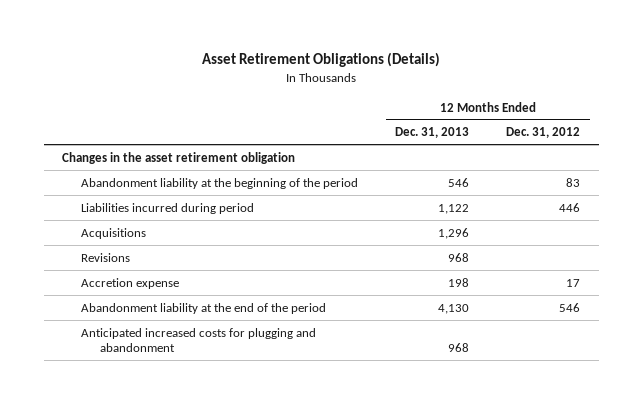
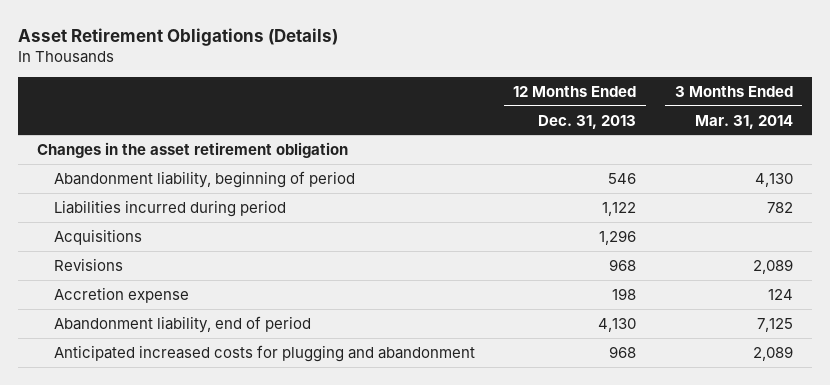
- | 12 Months Ended Dec. 31, 2013 | 12 Months Ended Dec. 31, 2012
+ | 12 Months Ended Dec. 31, 2013 | 3 Months Ended Mar. 31, 2014
- Abandonment liability at the beginning of the period | 546 | 83
+ Abandonment liability, beginning of period | 546 | 4,130
- Abandonment liability at the end of the period | 4,130 | 546
+ Abandonment liability, end of period | 4,130 | 7,125

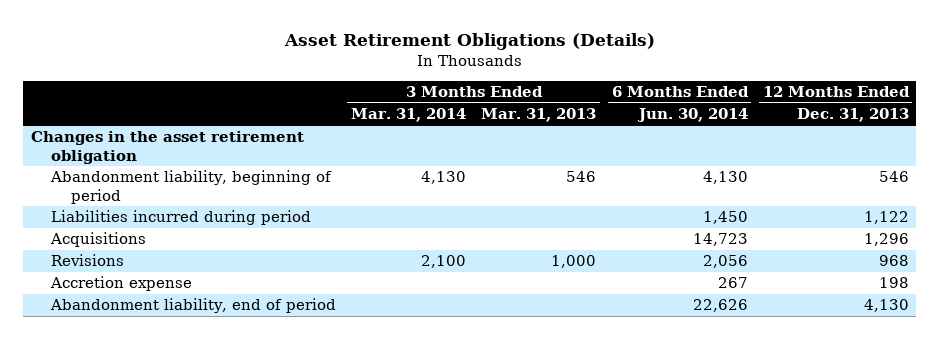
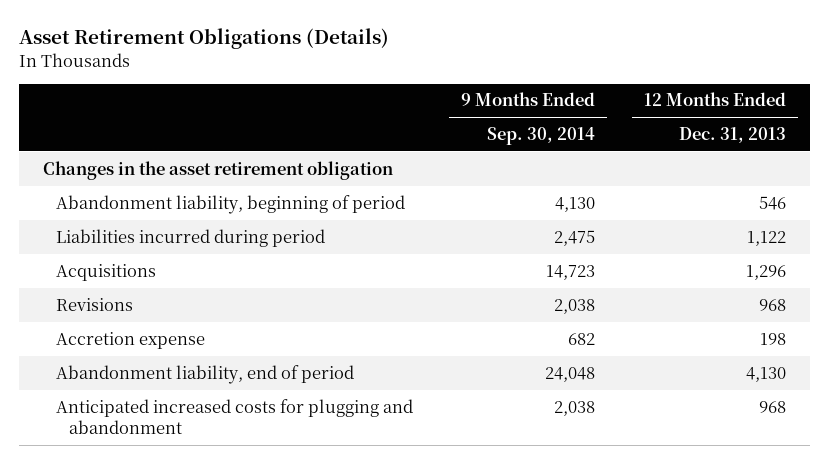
- | 3 Months Ended Mar. 31, 2014 | 3 Months Ended Mar. 31, 2013 | 6 Months Ended Jun. 30, 2014 | 12 Months Ended Dec. 31, 2013
+ | 9 Months Ended Sep. 30, 2014 | 12 Months Ended Dec. 31, 2013
+ Anticipated increased costs for plugging and abandonment | 2,038 | 968

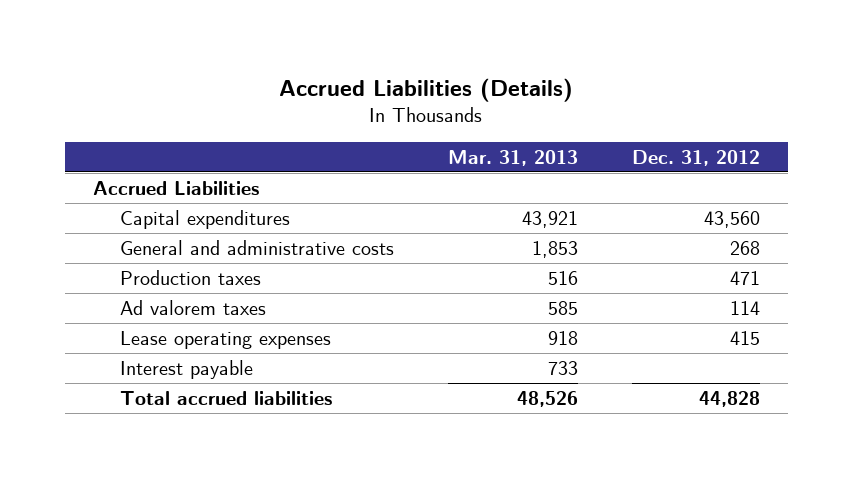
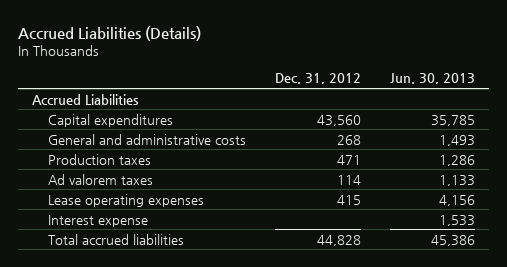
- | Mar. 31, 2013 | Dec. 31, 2012
+ | Dec. 31, 2012 | Jun. 30, 2013
- Interest payable | 733 |
+ Interest expense | | 1,533

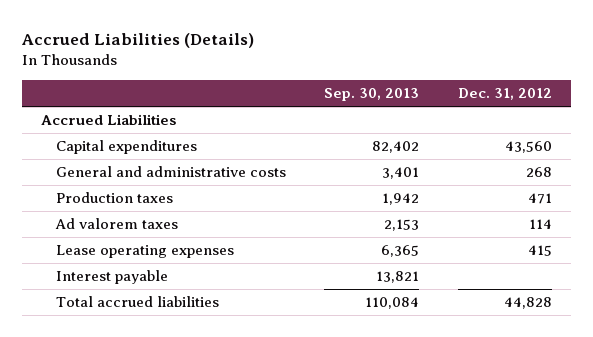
- | Dec. 31, 2012 | Jun. 30, 2013
+ | Sep. 30, 2013 | Dec. 31, 2012
- Interest expense | | 1,533
+ Interest payable | 13,821 |

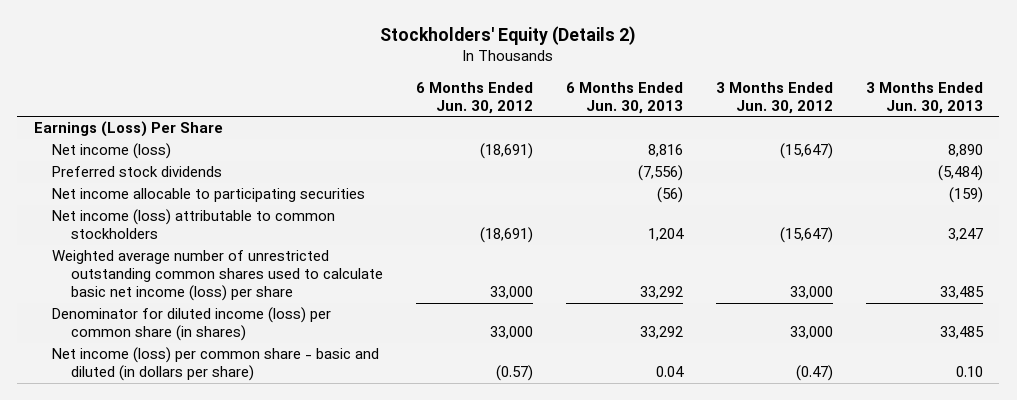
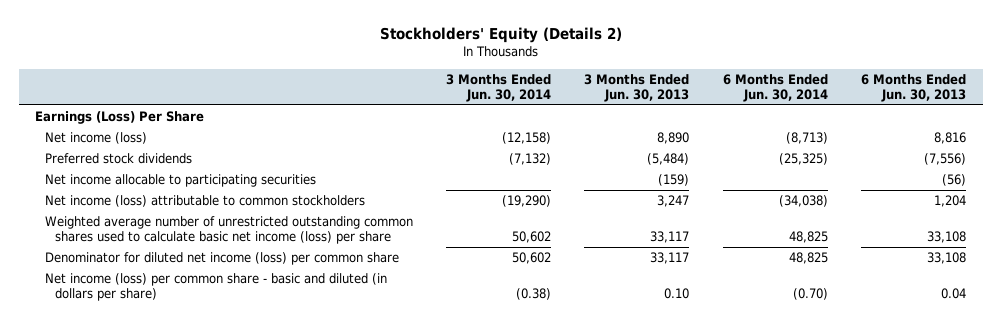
- | 6 Months Ended Jun. 30, 2012 | 6 Months Ended Jun. 30, 2013 | 3 Months Ended Jun. 30, 2012 | 3 Months Ended Jun. 30, 2013
+ | 3 Months Ended Jun. 30, 2014 | 3 Months Ended Jun. 30, 2013 | 6 Months Ended Jun. 30, 2014 | 6 Months Ended Jun. 30, 2013
- Weighted average number of unrestricted outstanding common shares used to calculate basic net income (loss) per share | 33,000 | 33,292 | 33,000 | 33,485
- Denominator for diluted income (loss) per common share (in shares) | 33,000 | 33,292 | 33,000 | 33,485
+ Weighted average number of unrestricted outstanding common shares used to calculate basic net income (loss) per share | 50,602 | 33,117 | 48,825 | 33,108
+ Denominator for diluted net income (loss) per common share | 50,602 | 33,117 | 48,825 | 33,108

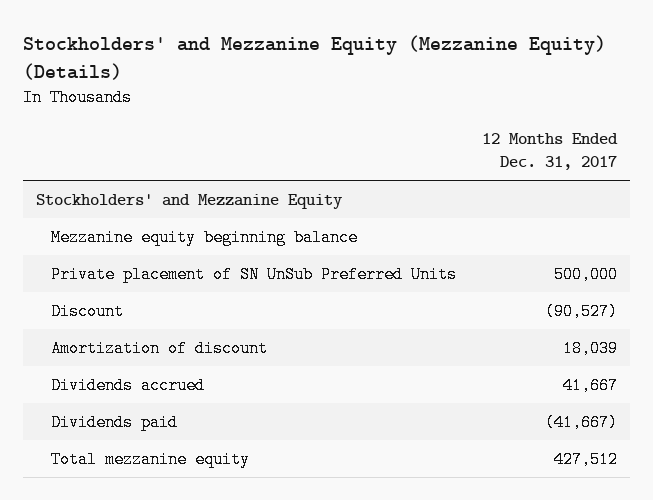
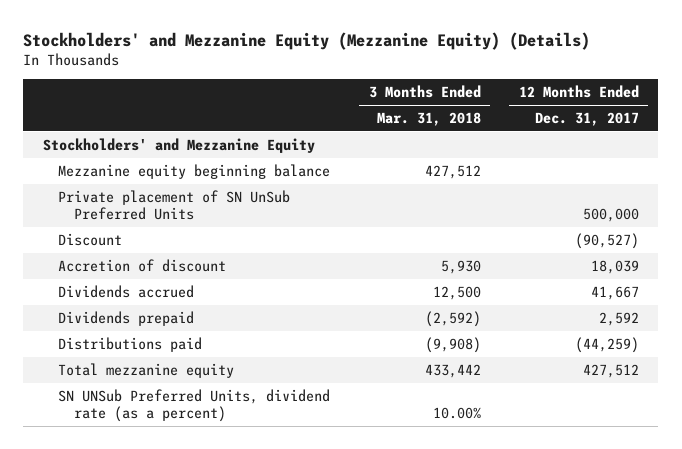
- | 12 Months Ended Dec. 31, 2017
+ | 3 Months Ended Mar. 31, 2018 | 12 Months Ended Dec. 31, 2017
- Amortization of discount | 18,039
+ Accretion of discount | 5,930 | 18,039
- Dividends paid | (41,667)
+ Dividends prepaid | (2,592) | 2,592
+ Distributions paid | (9,908) | (44,259)
+ SN UNSub Preferred Units, dividend rate (as a percent) | 10.00% |

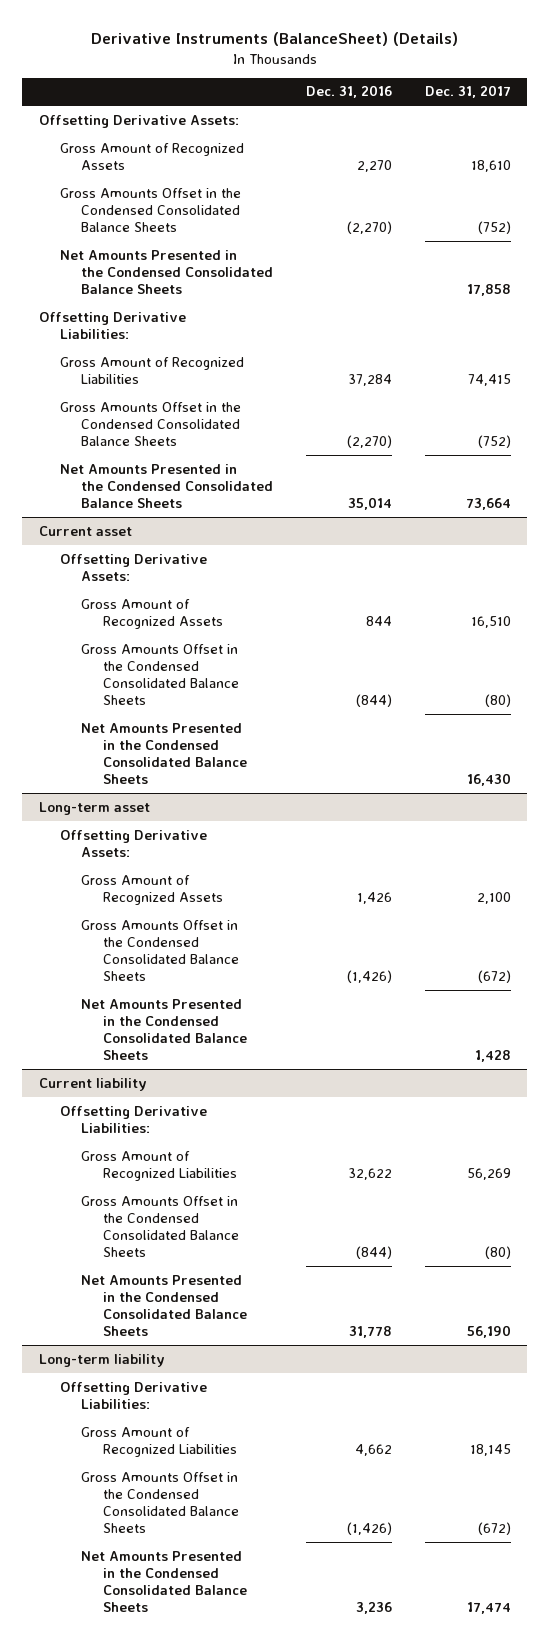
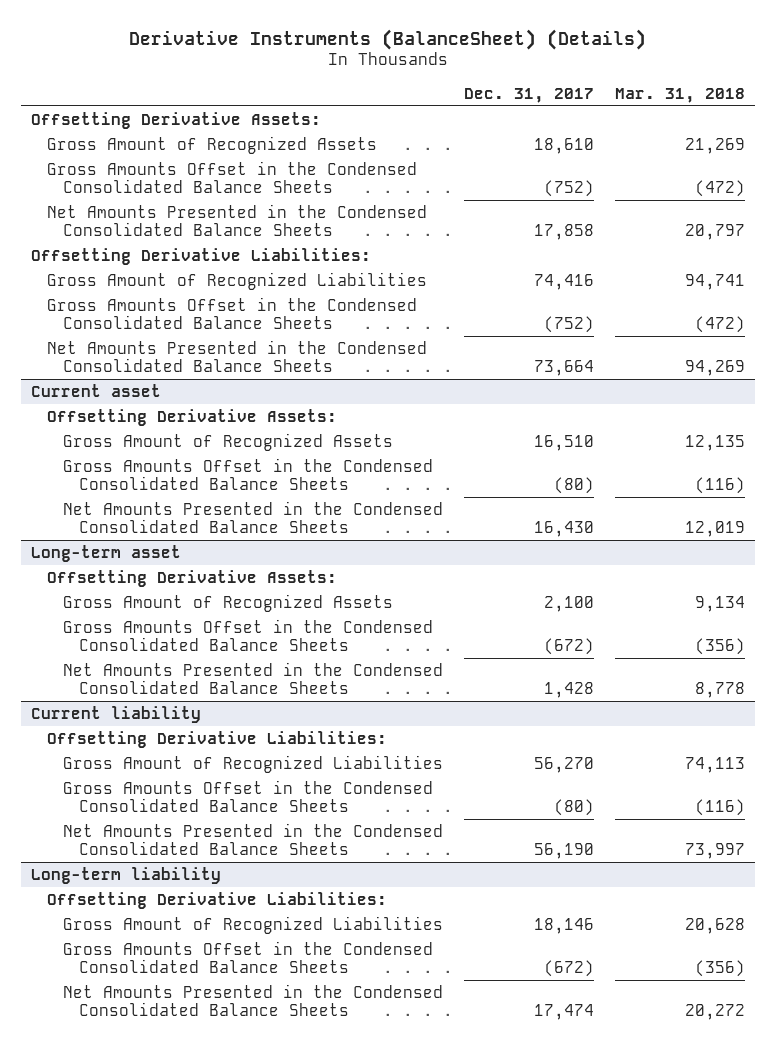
- | Dec. 31, 2016 | Dec. 31, 2017
+ | Dec. 31, 2017 | Mar. 31, 2018
- Gross Amount of Recognized Liabilities | 37,284 | 74,415
+ Gross Amount of Recognized Liabilities | 74,416 | 94,741
@ Current liability
- Gross Amount of Recognized Liabilities | 32,622 | 56,269
+ Gross Amount of Recognized Liabilities | 56,270 | 74,113
@ Long-term liability
- Gross Amount of Recognized Liabilities | 4,662 | 18,145
+ Gross Amount of Recognized Liabilities | 18,146 | 20,628

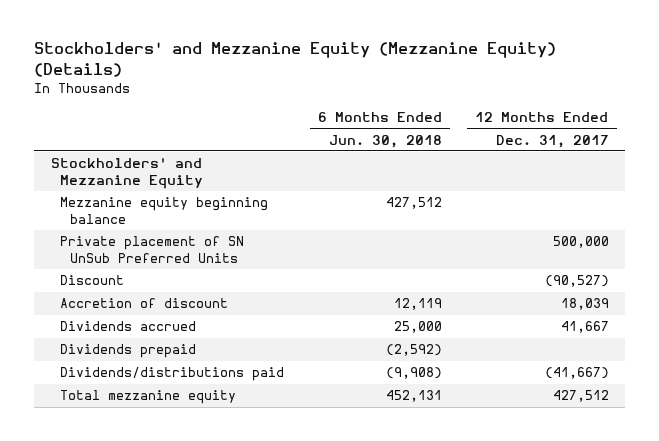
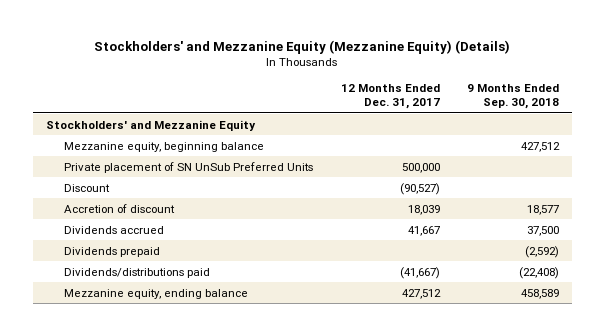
- | 6 Months Ended Jun. 30, 2018 | 12 Months Ended Dec. 31, 2017
+ | 12 Months Ended Dec. 31, 2017 | 9 Months Ended Sep. 30, 2018
- Mezzanine equity beginning balance | 427,512 |
+ Mezzanine equity, beginning balance | | 427,512
- Total mezzanine equity | 452,131 | 427,512
+ Mezzanine equity, ending balance | 427,512 | 458,589

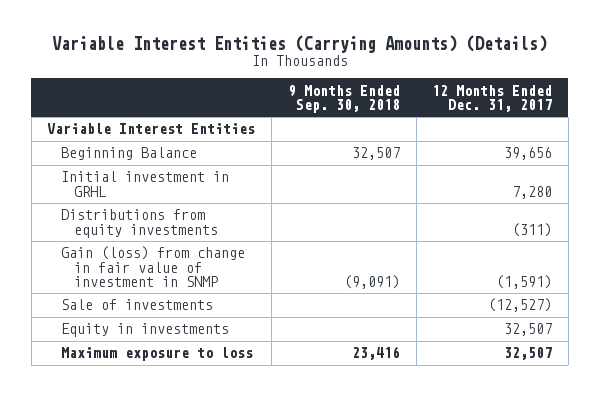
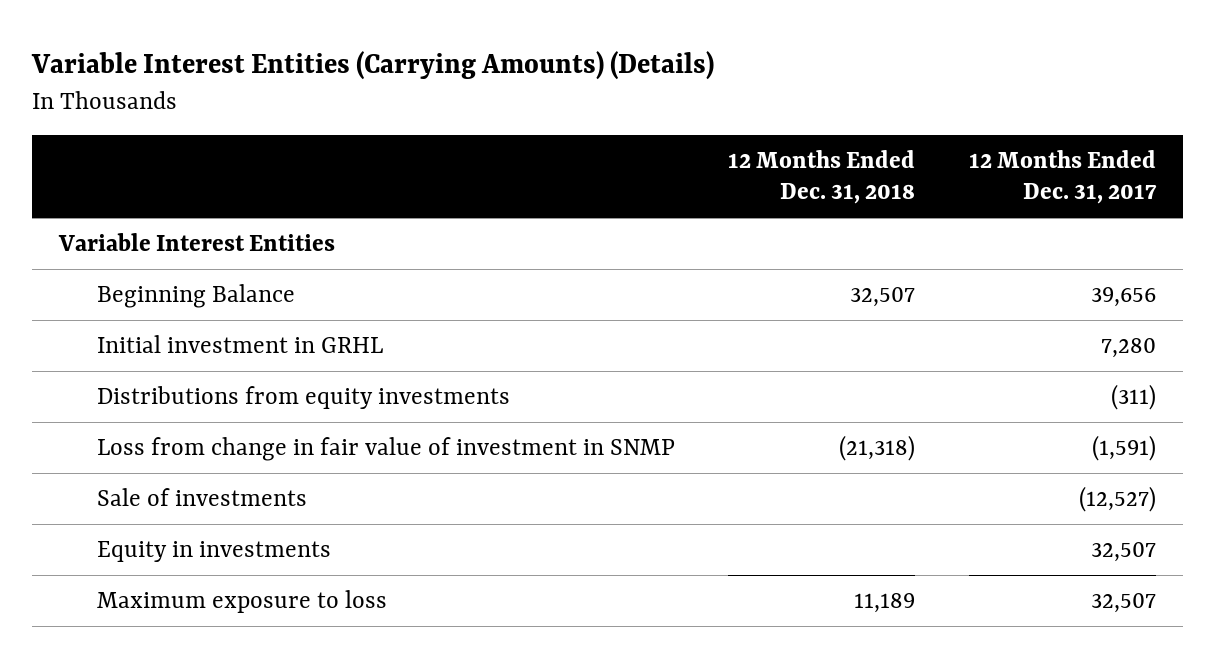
- | 9 Months Ended Sep. 30, 2018 | 12 Months Ended Dec. 31, 2017
+ | 12 Months Ended Dec. 31, 2018 | 12 Months Ended Dec. 31, 2017
- Gain (loss) from change in fair value of investment in SNMP | (9,091) | (1,591)
+ Loss from change in fair value of investment in SNMP | (21,318) | (1,591)

